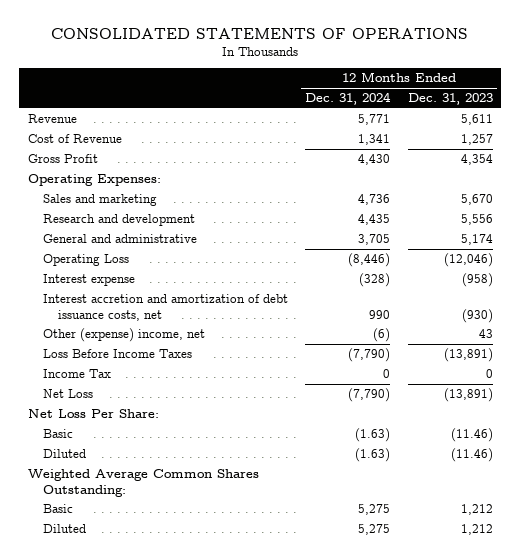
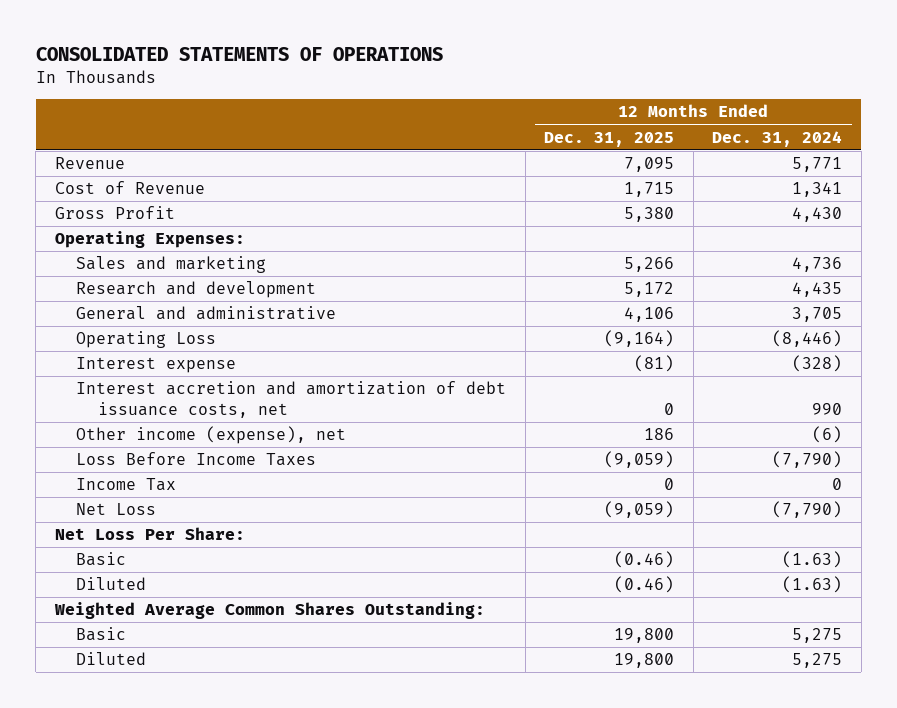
- | 12 Months Ended Dec. 31, 2024 | 12 Months Ended Dec. 31, 2023
+ | 12 Months Ended Dec. 31, 2025 | 12 Months Ended Dec. 31, 2024
- Other (expense) income, net | (6) | 43
+ Other income (expense), net | 186 | (6)

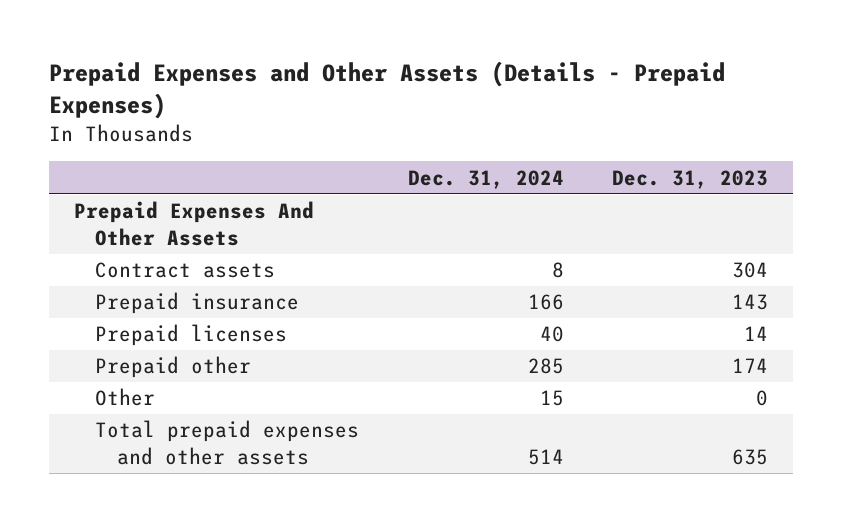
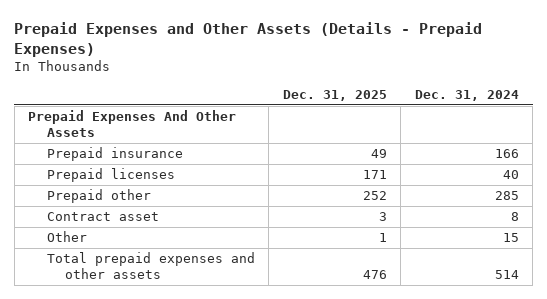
- | Dec. 31, 2024 | Dec. 31, 2023
+ | Dec. 31, 2025 | Dec. 31, 2024
- Contract assets | 8 | 304
+ Contract asset | 3 | 8

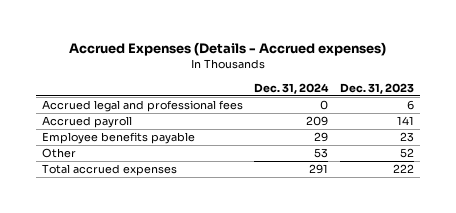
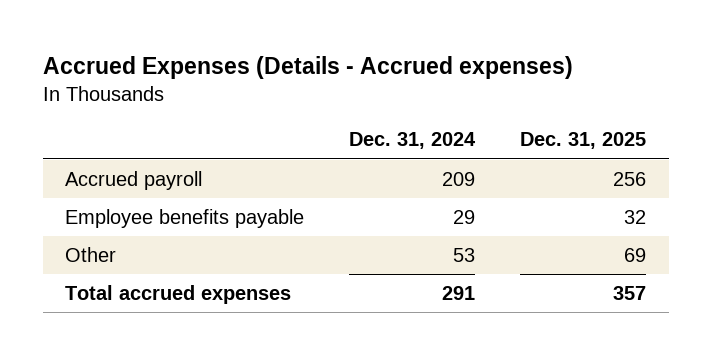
- | Dec. 31, 2024 | Dec. 31, 2023
+ | Dec. 31, 2024 | Dec. 31, 2025
- Accrued legal and professional fees | 0 | 6

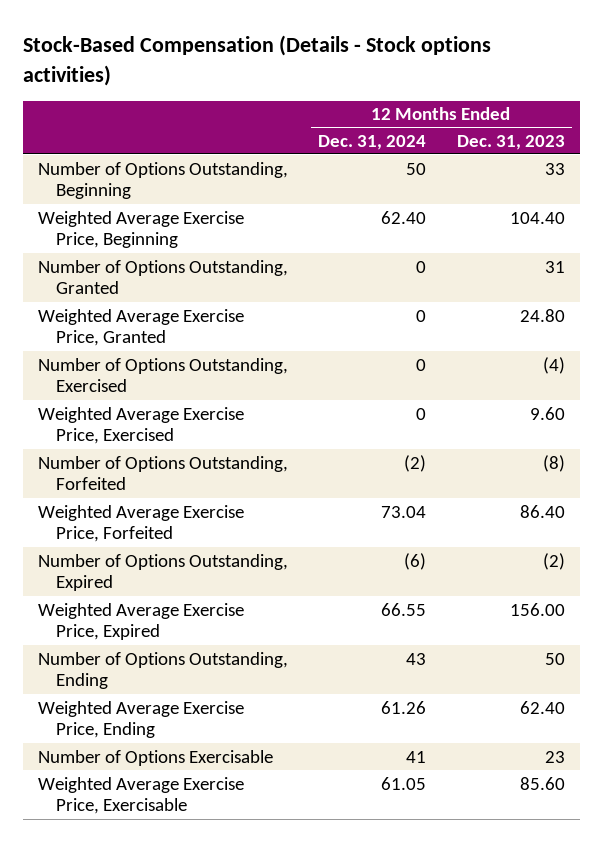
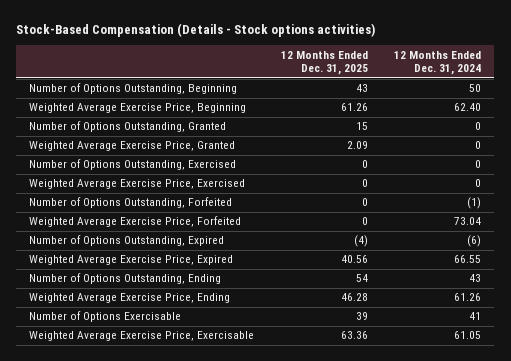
- | 12 Months Ended Dec. 31, 2024 | 12 Months Ended Dec. 31, 2023
+ | 12 Months Ended Dec. 31, 2025 | 12 Months Ended Dec. 31, 2024
- Number of Options Outstanding, Forfeited | (2) | (8)
+ Number of Options Outstanding, Forfeited | 0 | (1)

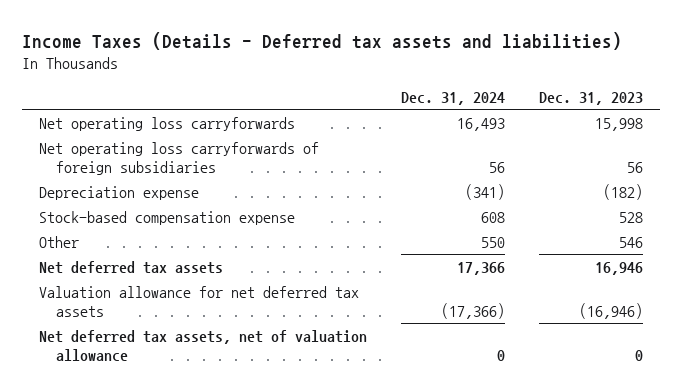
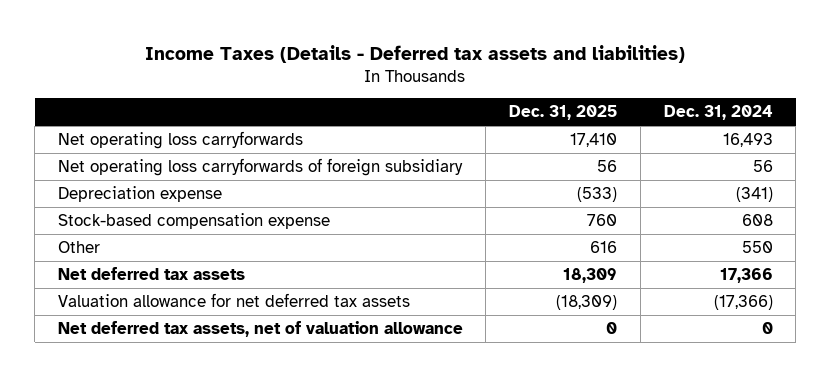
- | Dec. 31, 2024 | Dec. 31, 2023
+ | Dec. 31, 2025 | Dec. 31, 2024
- Net operating loss carryforwards of foreign subsidiaries | 56 | 56
+ Net operating loss carryforwards of foreign subsidiary | 56 | 56

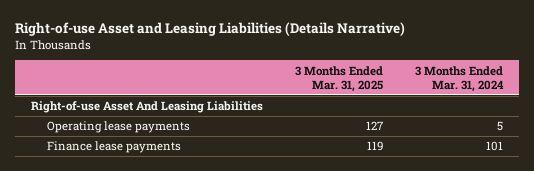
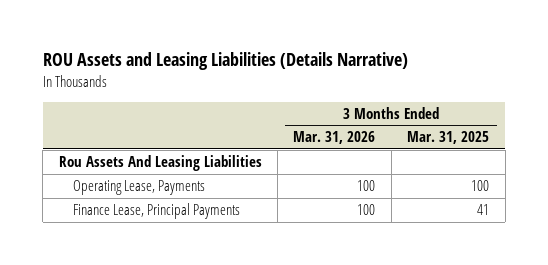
- Right-of-use Asset and Leasing Liabilities (Details Narrative)
+ ROU Assets and Leasing Liabilities (Details Narrative)
- | 3 Months Ended Mar. 31, 2025 | 3 Months Ended Mar. 31, 2024
+ | 3 Months Ended Mar. 31, 2026 | 3 Months Ended Mar. 31, 2025
- Right-of-use Asset And Leasing Liabilities
- Operating lease payments | 127 | 5
- Finance lease payments | 119 | 101
+ Rou Assets And Leasing Liabilities
+ Operating Lease, Payments | 100 | 100
+ Finance Lease, Principal Payments | 100 | 41

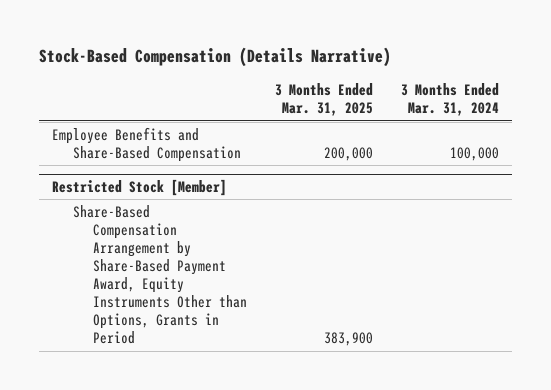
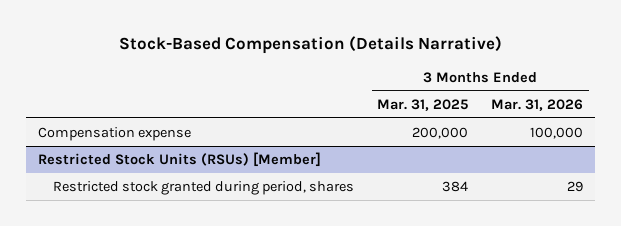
- | 3 Months Ended Mar. 31, 2025 | 3 Months Ended Mar. 31, 2024
+ | 3 Months Ended Mar. 31, 2025 | 3 Months Ended Mar. 31, 2026
- Employee Benefits and Share-Based Compensation | 200,000 | 100,000
- Restricted Stock [Member]
- Share-Based Compensation Arrangement by Share-Based Payment Award, Equity Instruments Other than Options, Grants in Period | 383,900 |
+ Compensation expense | 200,000 | 100,000
+ Restricted Stock Units (RSUs) [Member]
+ Restricted stock granted during period, shares | 384 | 29

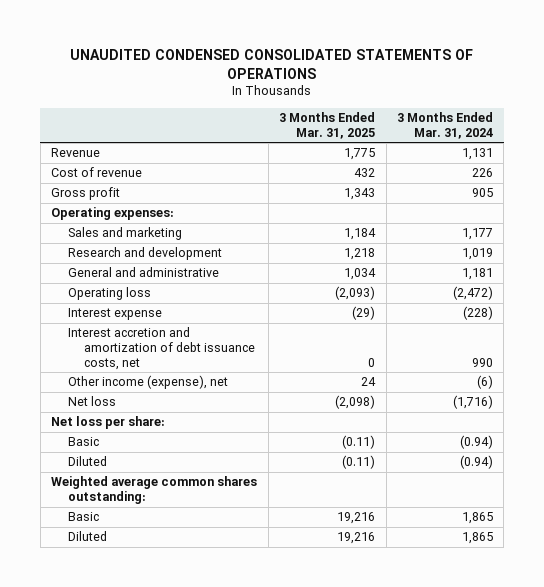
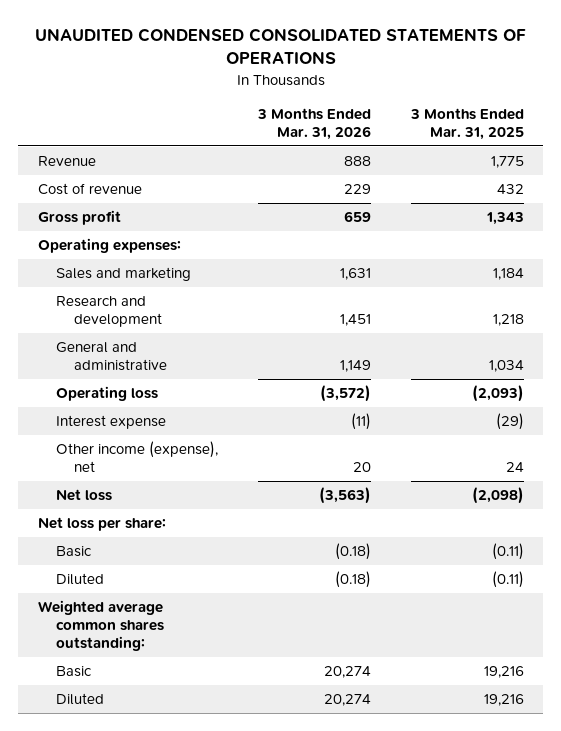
- | 3 Months Ended Mar. 31, 2025 | 3 Months Ended Mar. 31, 2024
+ | 3 Months Ended Mar. 31, 2026 | 3 Months Ended Mar. 31, 2025
- Interest accretion and amortization of debt issuance costs, net | 0 | 990

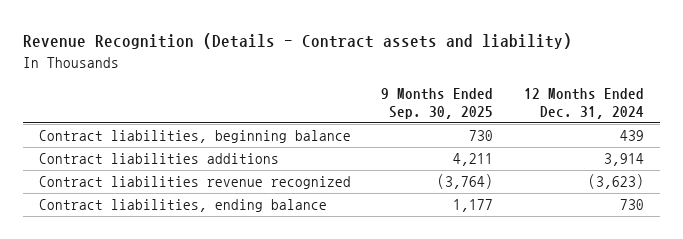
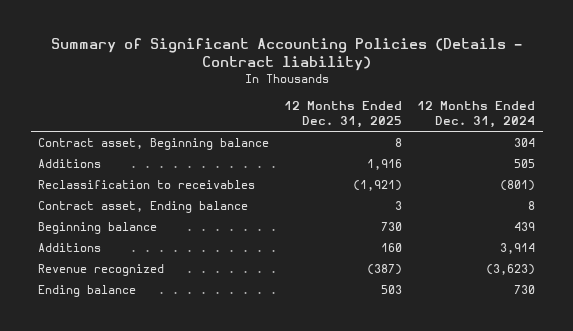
- Revenue Recognition (Details - Contract assets and liability)
+ Summary of Significant Accounting Policies (Details - Contract liability)
- | 9 Months Ended Sep. 30, 2025 | 12 Months Ended Dec. 31, 2024
+ | 12 Months Ended Dec. 31, 2025 | 12 Months Ended Dec. 31, 2024
- Contract liabilities, beginning balance | 730 | 439
- Contract liabilities additions | 4,211 | 3,914
- Contract liabilities revenue recognized | (3,764) | (3,623)
- Contract liabilities, ending balance | 1,177 | 730
+ Contract asset, Beginning balance | 8 | 304
+ Additions | 1,916 | 505
+ Reclassification to receivables | (1,921) | (801)
+ Contract asset, Ending balance | 3 | 8
+ Beginning balance | 730 | 439
+ Additions | 160 | 3,914
+ Revenue recognized | (387) | (3,623)
+ Ending balance | 503 | 730

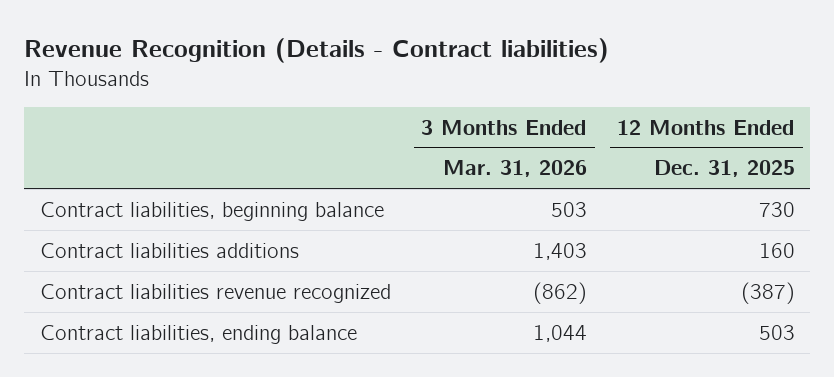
- Summary of Significant Accounting Policies (Details - Contract liability)
+ Revenue Recognition (Details - Contract liabilities)
- | 12 Months Ended Dec. 31, 2025 | 12 Months Ended Dec. 31, 2024
+ | 3 Months Ended Mar. 31, 2026 | 12 Months Ended Dec. 31, 2025
- Contract asset, Beginning balance | 8 | 304
- Additions | 1,916 | 505
- Reclassification to receivables | (1,921) | (801)
- Contract asset, Ending balance | 3 | 8
- Beginning balance | 730 | 439
- Additions | 160 | 3,914
- Revenue recognized | (387) | (3,623)
- Ending balance | 503 | 730
+ Contract liabilities, beginning balance | 503 | 730
+ Contract liabilities additions | 1,403 | 160
+ Contract liabilities revenue recognized | (862) | (387)
+ Contract liabilities, ending balance | 1,044 | 503

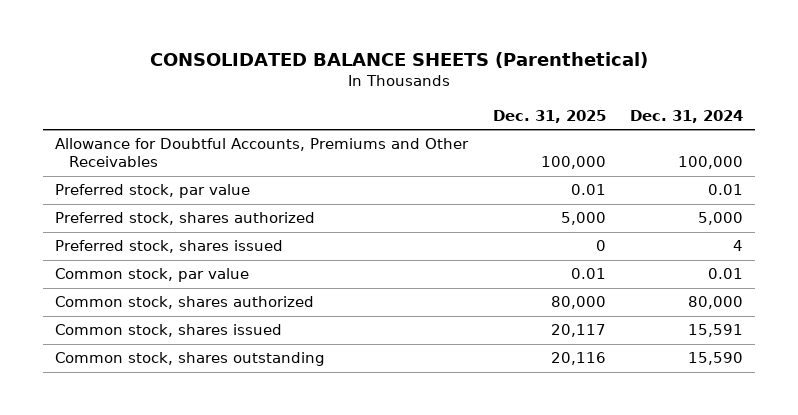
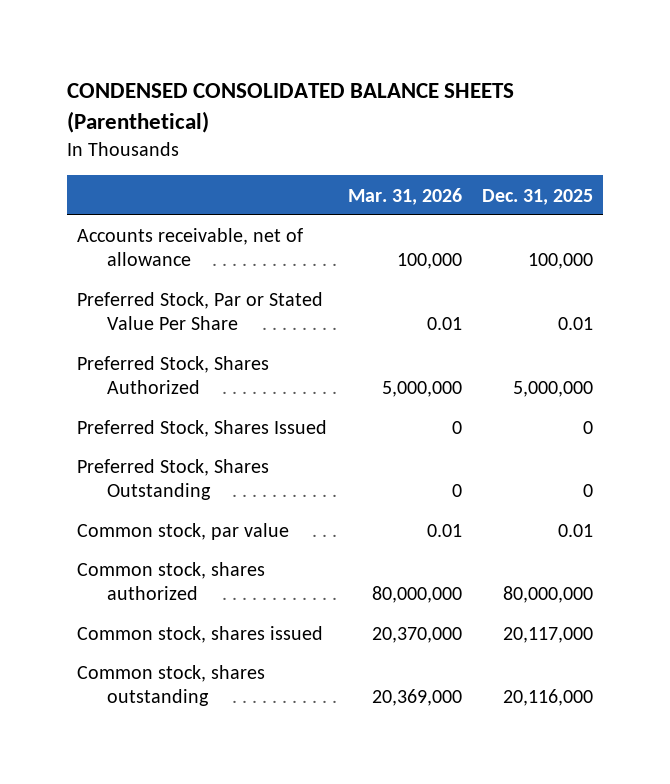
- CONSOLIDATED BALANCE SHEETS (Parenthetical)
+ CONDENSED CONSOLIDATED BALANCE SHEETS (Parenthetical)
- | Dec. 31, 2025 | Dec. 31, 2024
+ | Mar. 31, 2026 | Dec. 31, 2025
- Allowance for Doubtful Accounts, Premiums and Other Receivables | 100,000 | 100,000
- Preferred stock, par value | 0.01 | 0.01
- Preferred stock, shares authorized | 5,000 | 5,000
- Preferred stock, shares issued | 0 | 4
+ Accounts receivable, net of allowance | 100,000 | 100,000
+ Preferred Stock, Par or Stated Value Per Share | 0.01 | 0.01
+ Preferred Stock, Shares Authorized | 5,000,000 | 5,000,000
+ Preferred Stock, Shares Issued | 0 | 0
+ Preferred Stock, Shares Outstanding | 0 | 0
- Common stock, shares authorized | 80,000 | 80,000
- Common stock, shares issued | 20,117 | 15,591
- Common stock, shares outstanding | 20,116 | 15,590
+ Common stock, shares authorized | 80,000,000 | 80,000,000
+ Common stock, shares issued | 20,370,000 | 20,117,000
+ Common stock, shares outstanding | 20,369,000 | 20,116,000

